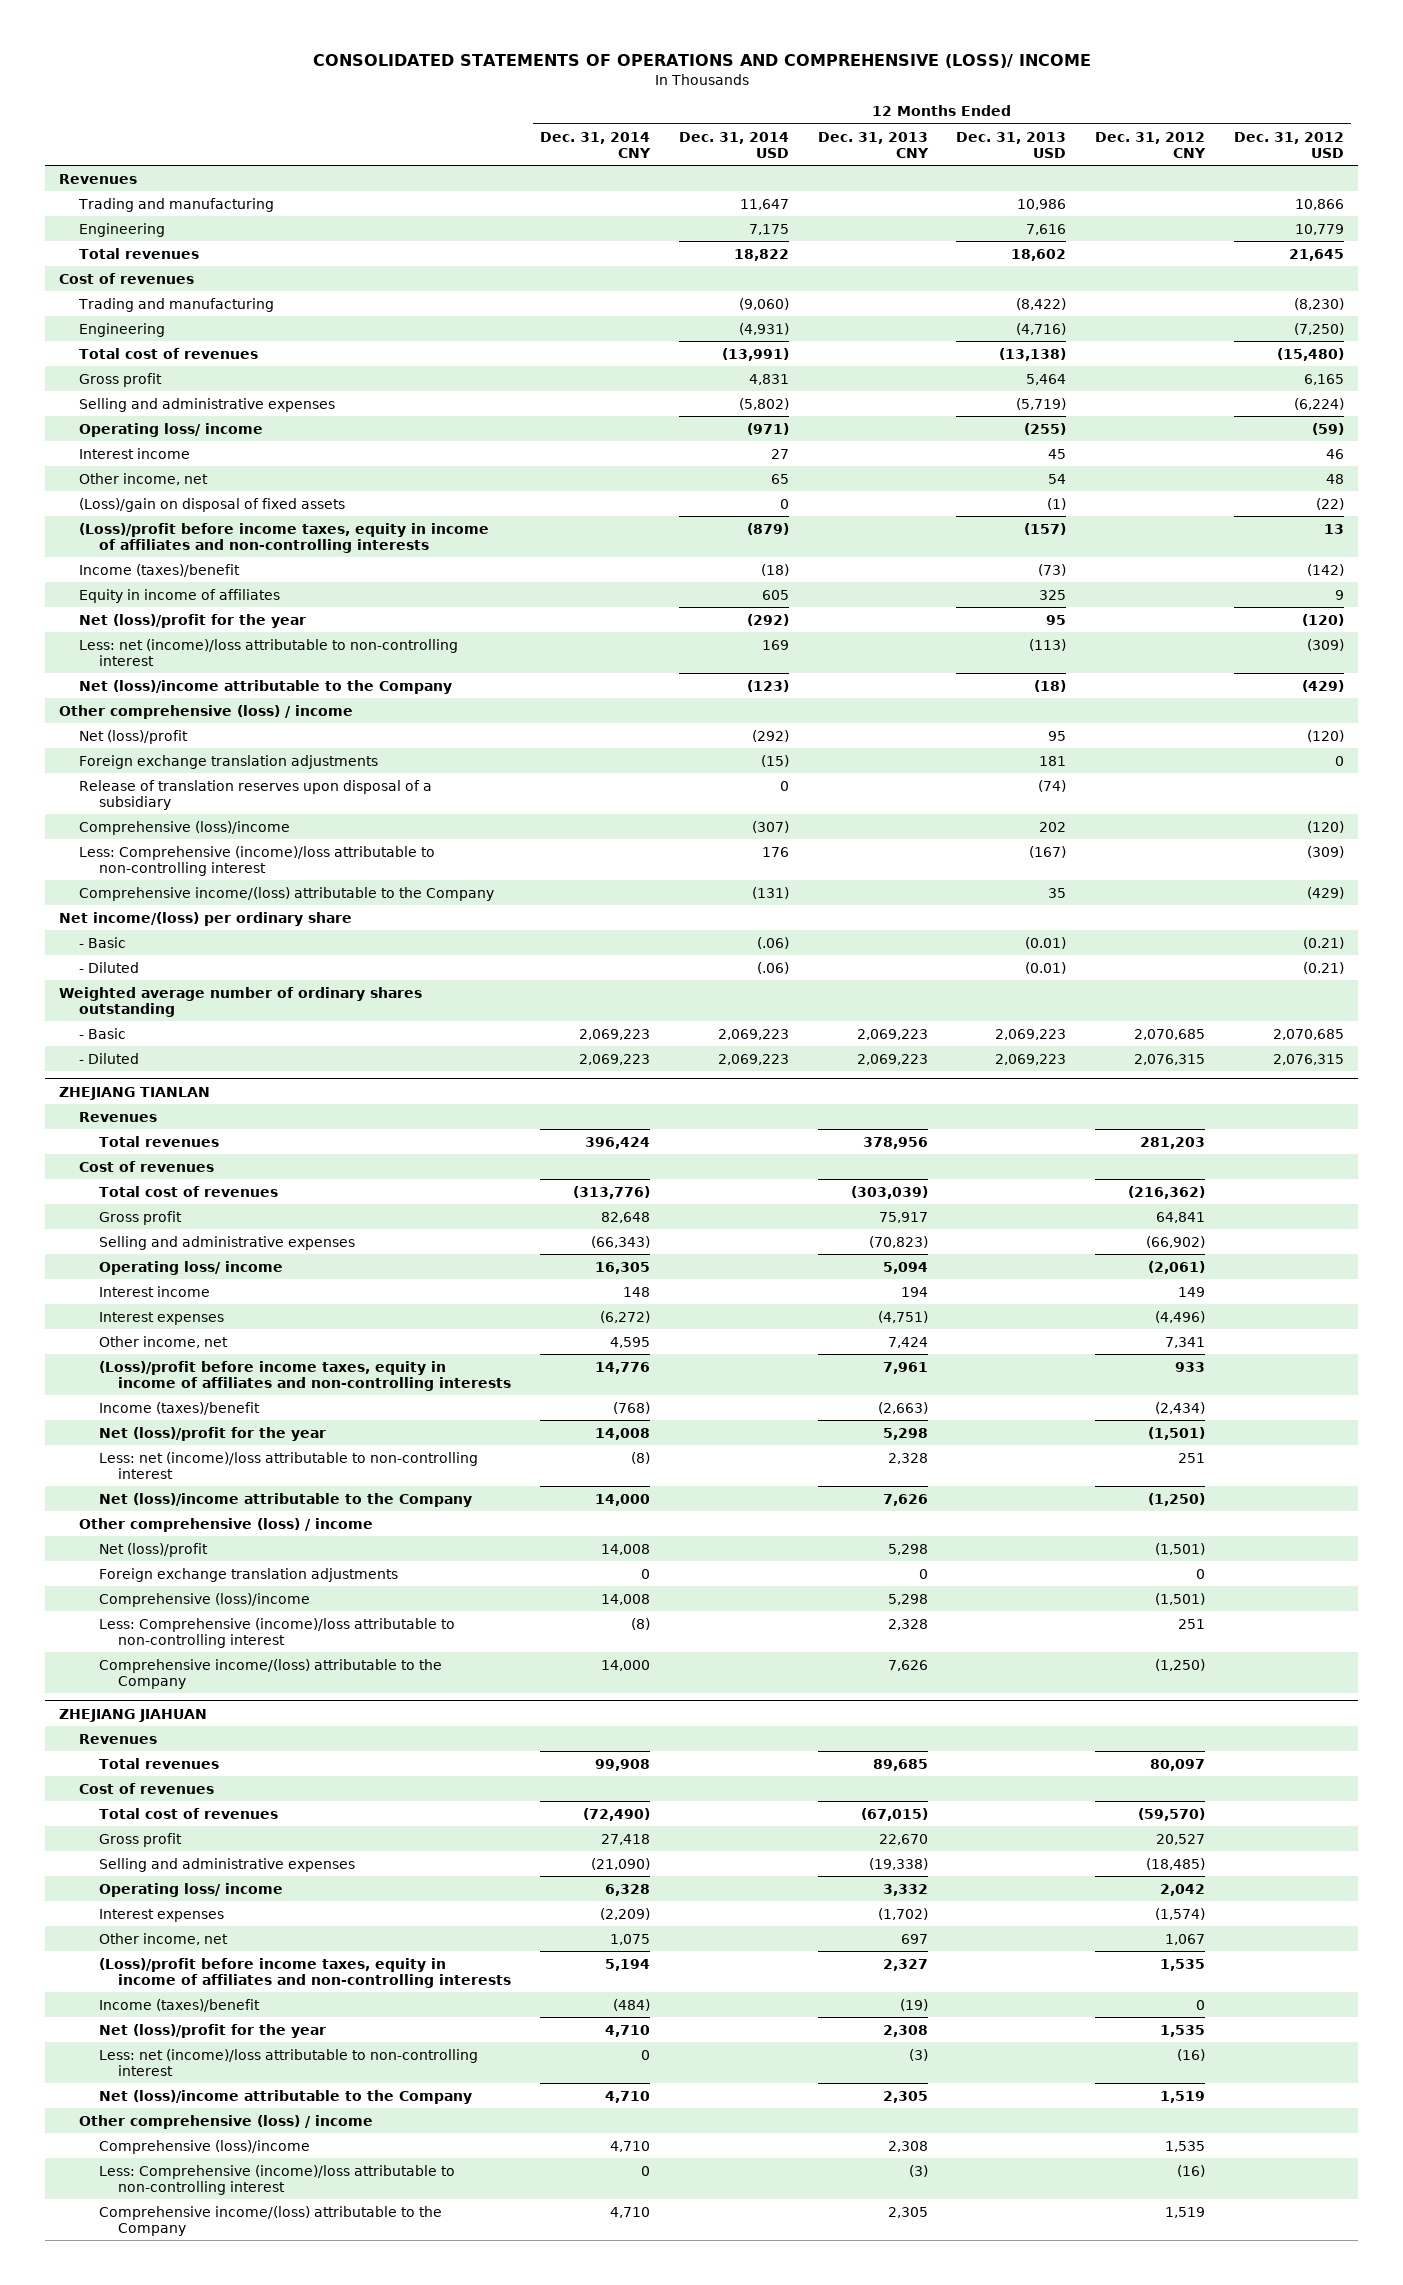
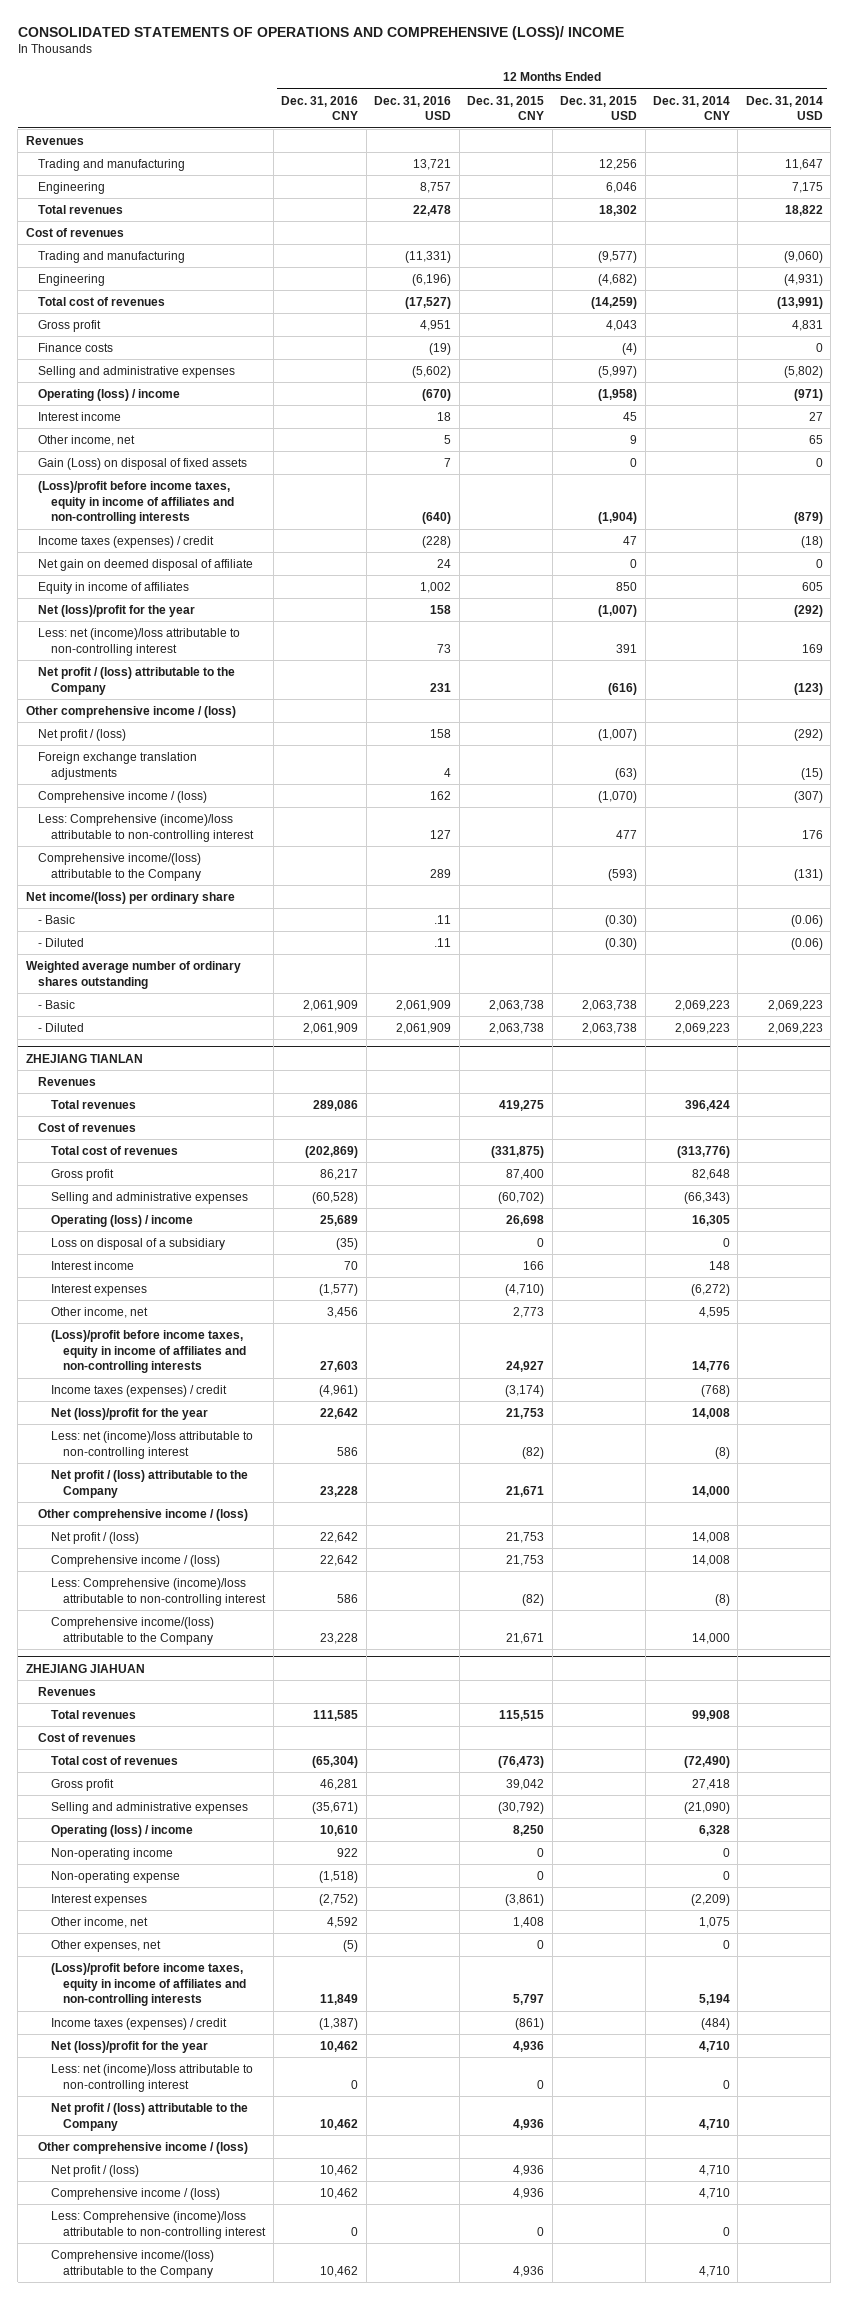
- | 12 Months Ended Dec. 31, 2014 CNY | 12 Months Ended Dec. 31, 2014 USD | 12 Months Ended Dec. 31, 2013 CNY | 12 Months Ended Dec. 31, 2013 USD | 12 Months Ended Dec. 31, 2012 CNY | 12 Months Ended Dec. 31, 2012 USD
+ | 12 Months Ended Dec. 31, 2016 CNY | 12 Months Ended Dec. 31, 2016 USD | 12 Months Ended Dec. 31, 2015 CNY | 12 Months Ended Dec. 31, 2015 USD | 12 Months Ended Dec. 31, 2014 CNY | 12 Months Ended Dec. 31, 2014 USD
+ Finance costs | | (19) | | (4) | | 0
- Operating loss/ income | | (971) | | (255) | | (59)
+ Operating (loss) / income | | (670) | | (1,958) | | (971)
- (Loss)/gain on disposal of fixed assets | | 0 | | (1) | | (22)
+ Gain (Loss) on disposal of fixed assets | | 7 | | 0 | | 0
- Income (taxes)/benefit | | (18) | | (73) | | (142)
+ Income taxes (expenses) / credit | | (228) | | 47 | | (18)
+ Net gain on deemed disposal of affiliate | | 24 | | 0 | | 0
- Net (loss)/income attributable to the Company | | (123) | | (18) | | (429)
- Other comprehensive (loss) / income
- Net (loss)/profit | | (292) | | 95 | | (120)
+ Net profit / (loss) attributable to the Company | | 231 | | (616) | | (123)
+ Other comprehensive income / (loss)
+ Net profit / (loss) | | 158 | | (1,007) | | (292)
- Release of translation reserves upon disposal of a subsidiary | | 0 | | (74) | |
- Comprehensive (loss)/income | | (307) | | 202 | | (120)
+ Comprehensive income / (loss) | | 162 | | (1,070) | | (307)
- - Basic | | (.06) | | (0.01) | | (0.21)
- - Diluted | | (.06) | | (0.01) | | (0.21)
+ - Basic | | .11 | | (0.30) | | (0.06)
+ - Diluted | | .11 | | (0.30) | | (0.06)
@ ZHEJIANG TIANLAN
- Operating loss/ income | 16,305 | | 5,094 | | (2,061) |
+ Operating (loss) / income | 25,689 | | 26,698 | | 16,305 |
+ Loss on disposal of a subsidiary | (35) | | 0 | | 0 |
- Income (taxes)/benefit | (768) | | (2,663) | | (2,434) |
+ Income taxes (expenses) / credit | (4,961) | | (3,174) | | (768) |
- Net (loss)/income attributable to the Company | 14,000 | | 7,626 | | (1,250) |
- Other comprehensive (loss) / income
- Net (loss)/profit | 14,008 | | 5,298 | | (1,501) |
- Foreign exchange translation adjustments | 0 | | 0 | | 0 |
- Comprehensive (loss)/income | 14,008 | | 5,298 | | (1,501) |
+ Net profit / (loss) attributable to the Company | 23,228 | | 21,671 | | 14,000 |
+ Other comprehensive income / (loss)
+ Net profit / (loss) | 22,642 | | 21,753 | | 14,008 |
+ Comprehensive income / (loss) | 22,642 | | 21,753 | | 14,008 |
@ ZHEJIANG JIAHUAN
- Operating loss/ income | 6,328 | | 3,332 | | 2,042 |
+ Operating (loss) / income | 10,610 | | 8,250 | | 6,328 |
+ Non-operating income | 922 | | 0 | | 0 |
+ Non-operating expense | (1,518) | | 0 | | 0 |
+ Other expenses, net | (5) | | 0 | | 0 |
- Income (taxes)/benefit | (484) | | (19) | | 0 |
+ Income taxes (expenses) / credit | (1,387) | | (861) | | (484) |
- Net (loss)/income attributable to the Company | 4,710 | | 2,305 | | 1,519 |
- Other comprehensive (loss) / income
- Comprehensive (loss)/income | 4,710 | | 2,308 | | 1,535 |
+ Net profit / (loss) attributable to the Company | 10,462 | | 4,936 | | 4,710 |
+ Other comprehensive income / (loss)
+ Net profit / (loss) | 10,462 | | 4,936 | | 4,710 |
+ Comprehensive income / (loss) | 10,462 | | 4,936 | | 4,710 |

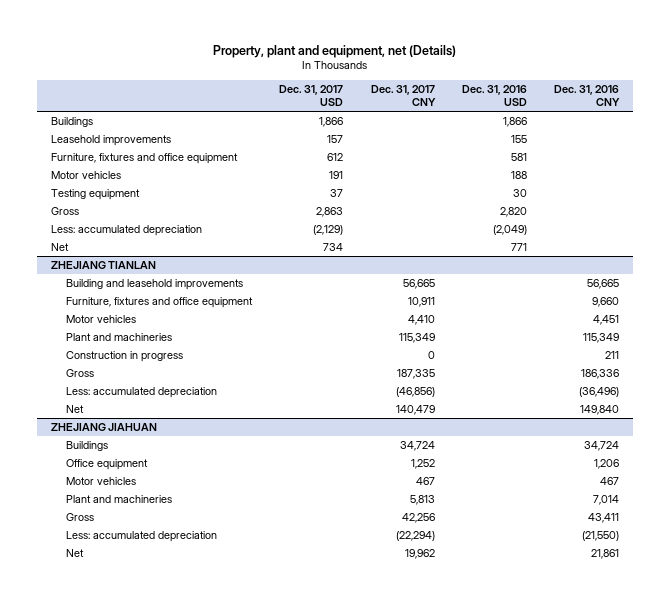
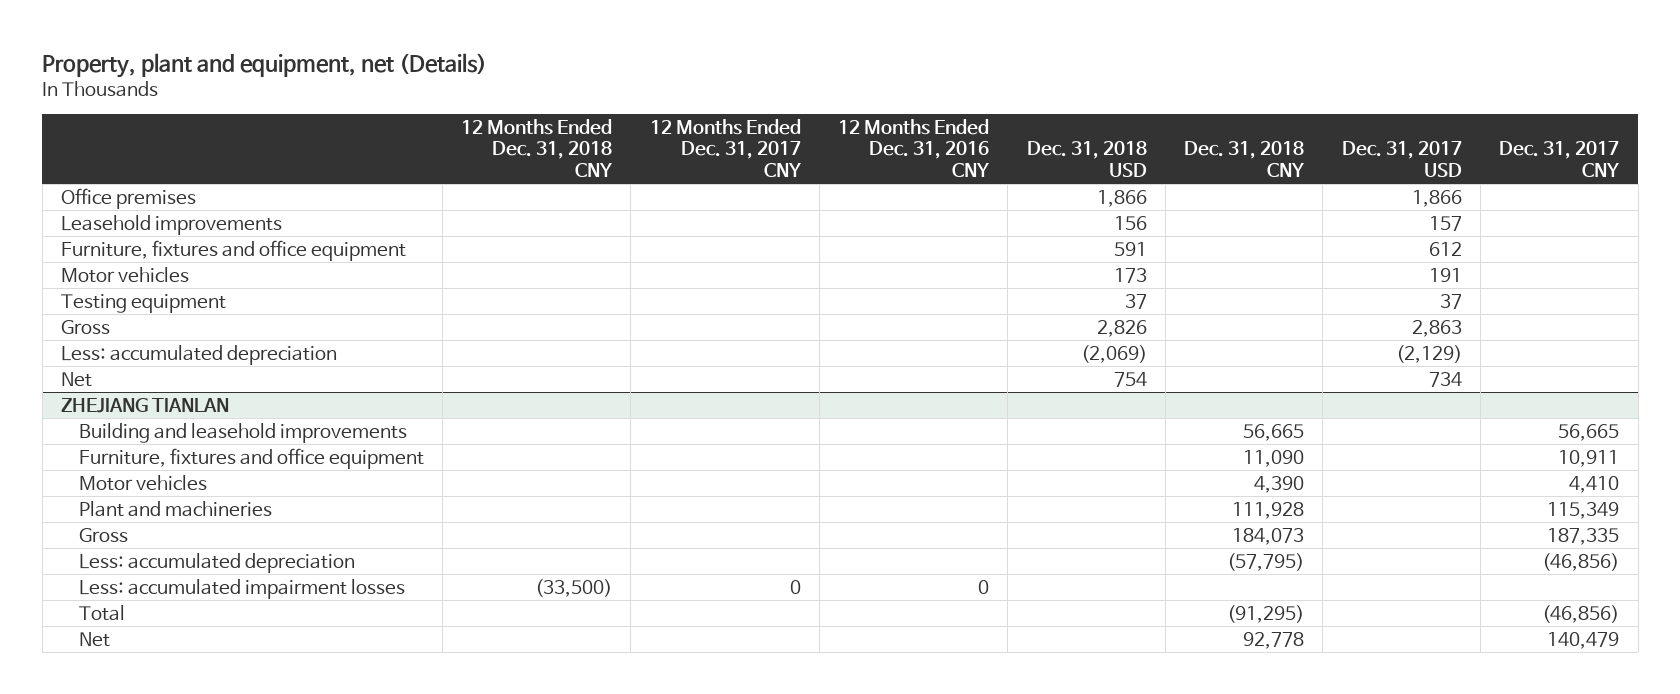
- | Dec. 31, 2017 USD | Dec. 31, 2017 CNY | Dec. 31, 2016 USD | Dec. 31, 2016 CNY
+ | 12 Months Ended Dec. 31, 2018 CNY | 12 Months Ended Dec. 31, 2017 CNY | 12 Months Ended Dec. 31, 2016 CNY | Dec. 31, 2018 USD | Dec. 31, 2018 CNY | Dec. 31, 2017 USD | Dec. 31, 2017 CNY
- Buildings | 1,866 | | 1,866 |
+ Office premises | | | | 1,866 | | 1,866 |
@ ZHEJIANG TIANLAN
- Construction in progress | | 0 | | 211
+ Less: accumulated impairment losses | (33,500) | 0 | 0 | | | |
+ Total | | | | | (91,295) | | (46,856)
- ZHEJIANG JIAHUAN
- Buildings | | 34,724 | | 34,724
- Office equipment | | 1,252 | | 1,206
- Motor vehicles | | 467 | | 467
- Plant and machineries | | 5,813 | | 7,014
- Gross | | 42,256 | | 43,411
- Less: accumulated depreciation | | (22,294) | | (21,550)
- Net | | 19,962 | | 21,861

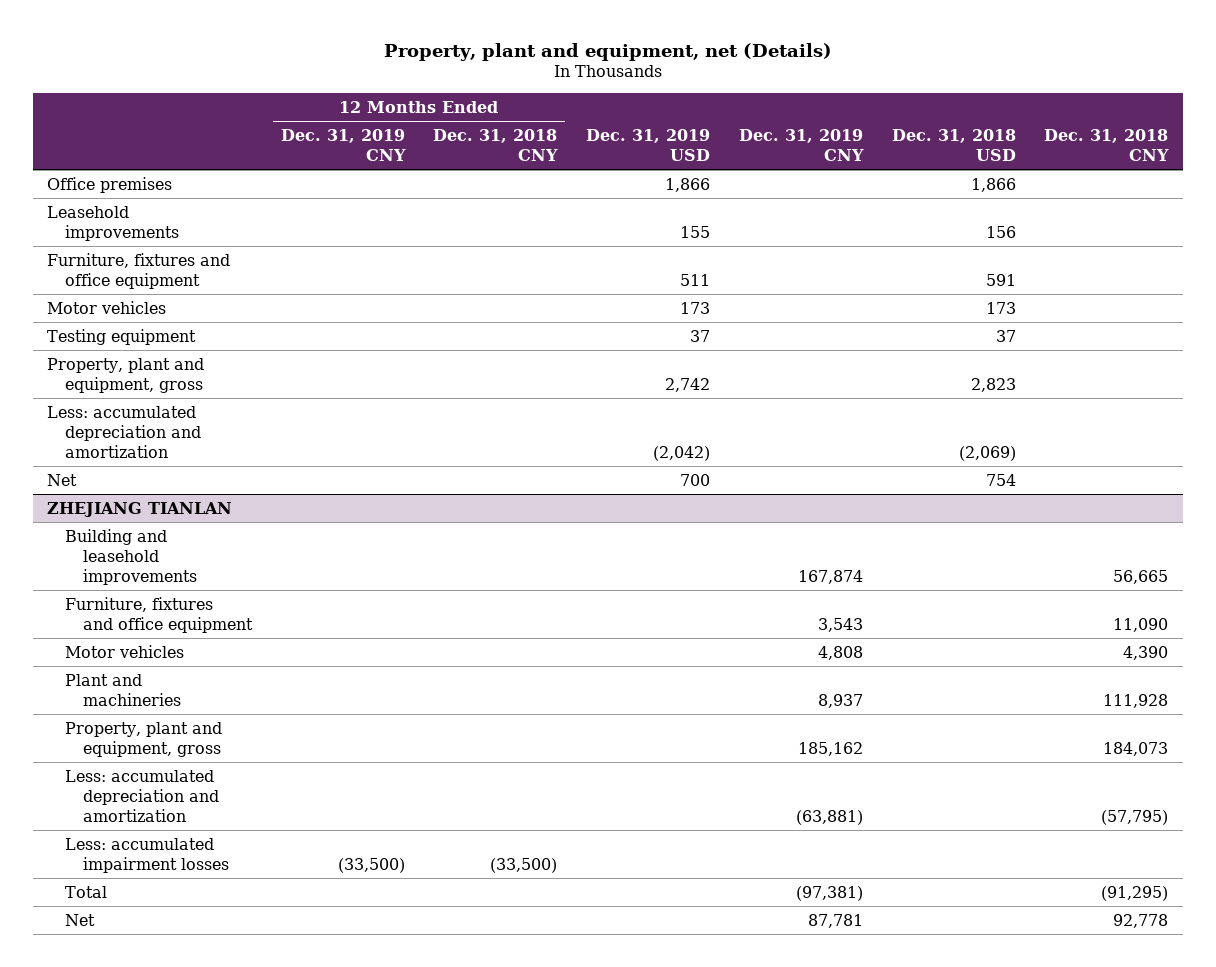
- | 12 Months Ended Dec. 31, 2018 CNY | 12 Months Ended Dec. 31, 2017 CNY | 12 Months Ended Dec. 31, 2016 CNY | Dec. 31, 2018 USD | Dec. 31, 2018 CNY | Dec. 31, 2017 USD | Dec. 31, 2017 CNY
+ | 12 Months Ended Dec. 31, 2019 CNY | 12 Months Ended Dec. 31, 2018 CNY | Dec. 31, 2019 USD | Dec. 31, 2019 CNY | Dec. 31, 2018 USD | Dec. 31, 2018 CNY
- Gross | | | | 2,826 | | 2,863 |
- Less: accumulated depreciation | | | | (2,069) | | (2,129) |
+ Property, plant and equipment, gross | | | 2,742 | | 2,823 |
+ Less: accumulated depreciation and amortization | | | (2,042) | | (2,069) |
@ ZHEJIANG TIANLAN
- Gross | | | | | 184,073 | | 187,335
- Less: accumulated depreciation | | | | | (57,795) | | (46,856)
+ Property, plant and equipment, gross | | | | 185,162 | | 184,073
+ Less: accumulated depreciation and amortization | | | | (63,881) | | (57,795)

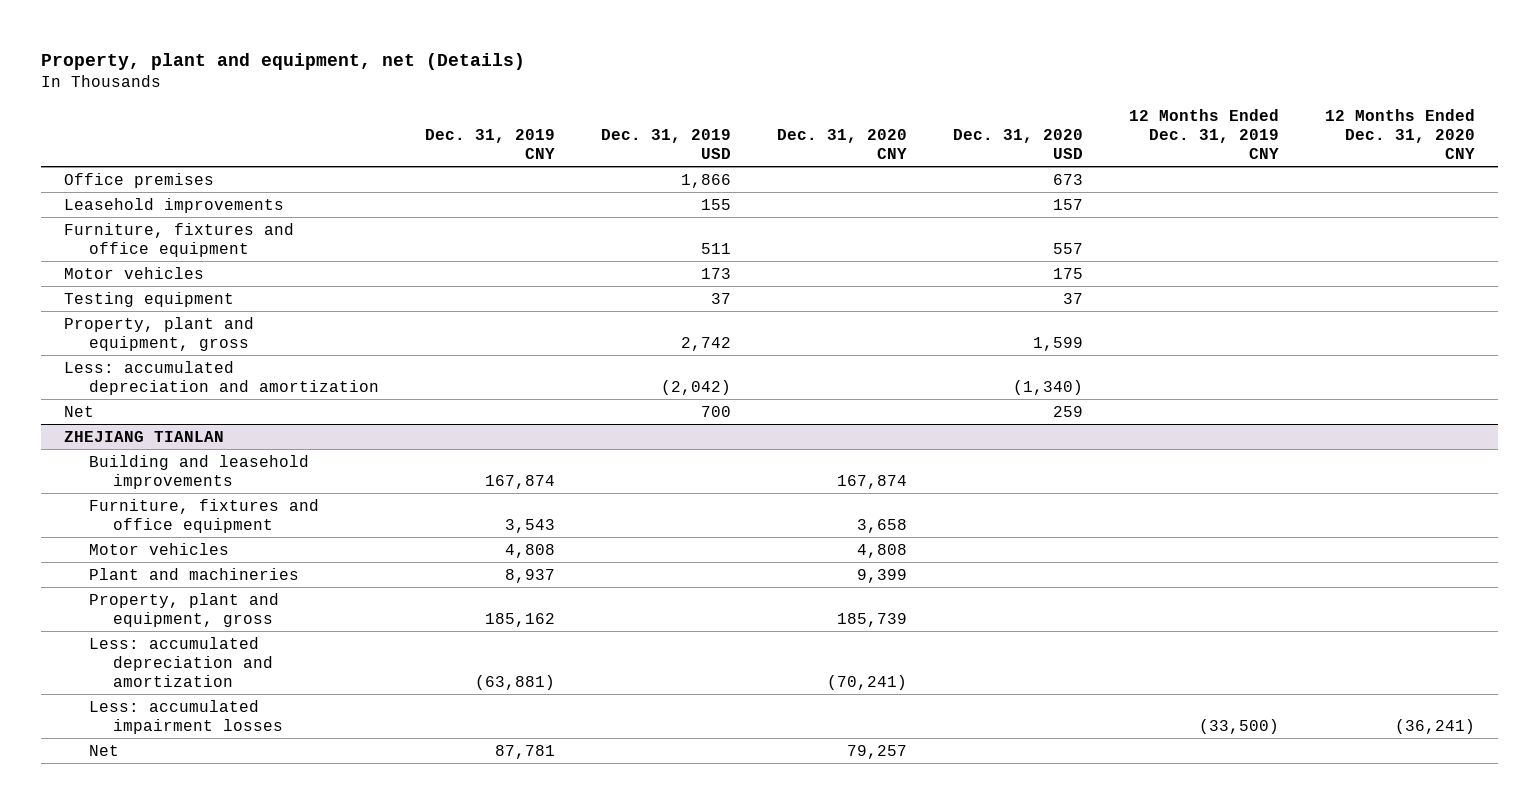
- | 12 Months Ended Dec. 31, 2019 CNY | 12 Months Ended Dec. 31, 2018 CNY | Dec. 31, 2019 USD | Dec. 31, 2019 CNY | Dec. 31, 2018 USD | Dec. 31, 2018 CNY
+ | Dec. 31, 2019 CNY | Dec. 31, 2019 USD | Dec. 31, 2020 CNY | Dec. 31, 2020 USD | 12 Months Ended Dec. 31, 2019 CNY | 12 Months Ended Dec. 31, 2020 CNY
@ ZHEJIANG TIANLAN
- Total | | | | (97,381) | | (91,295)

